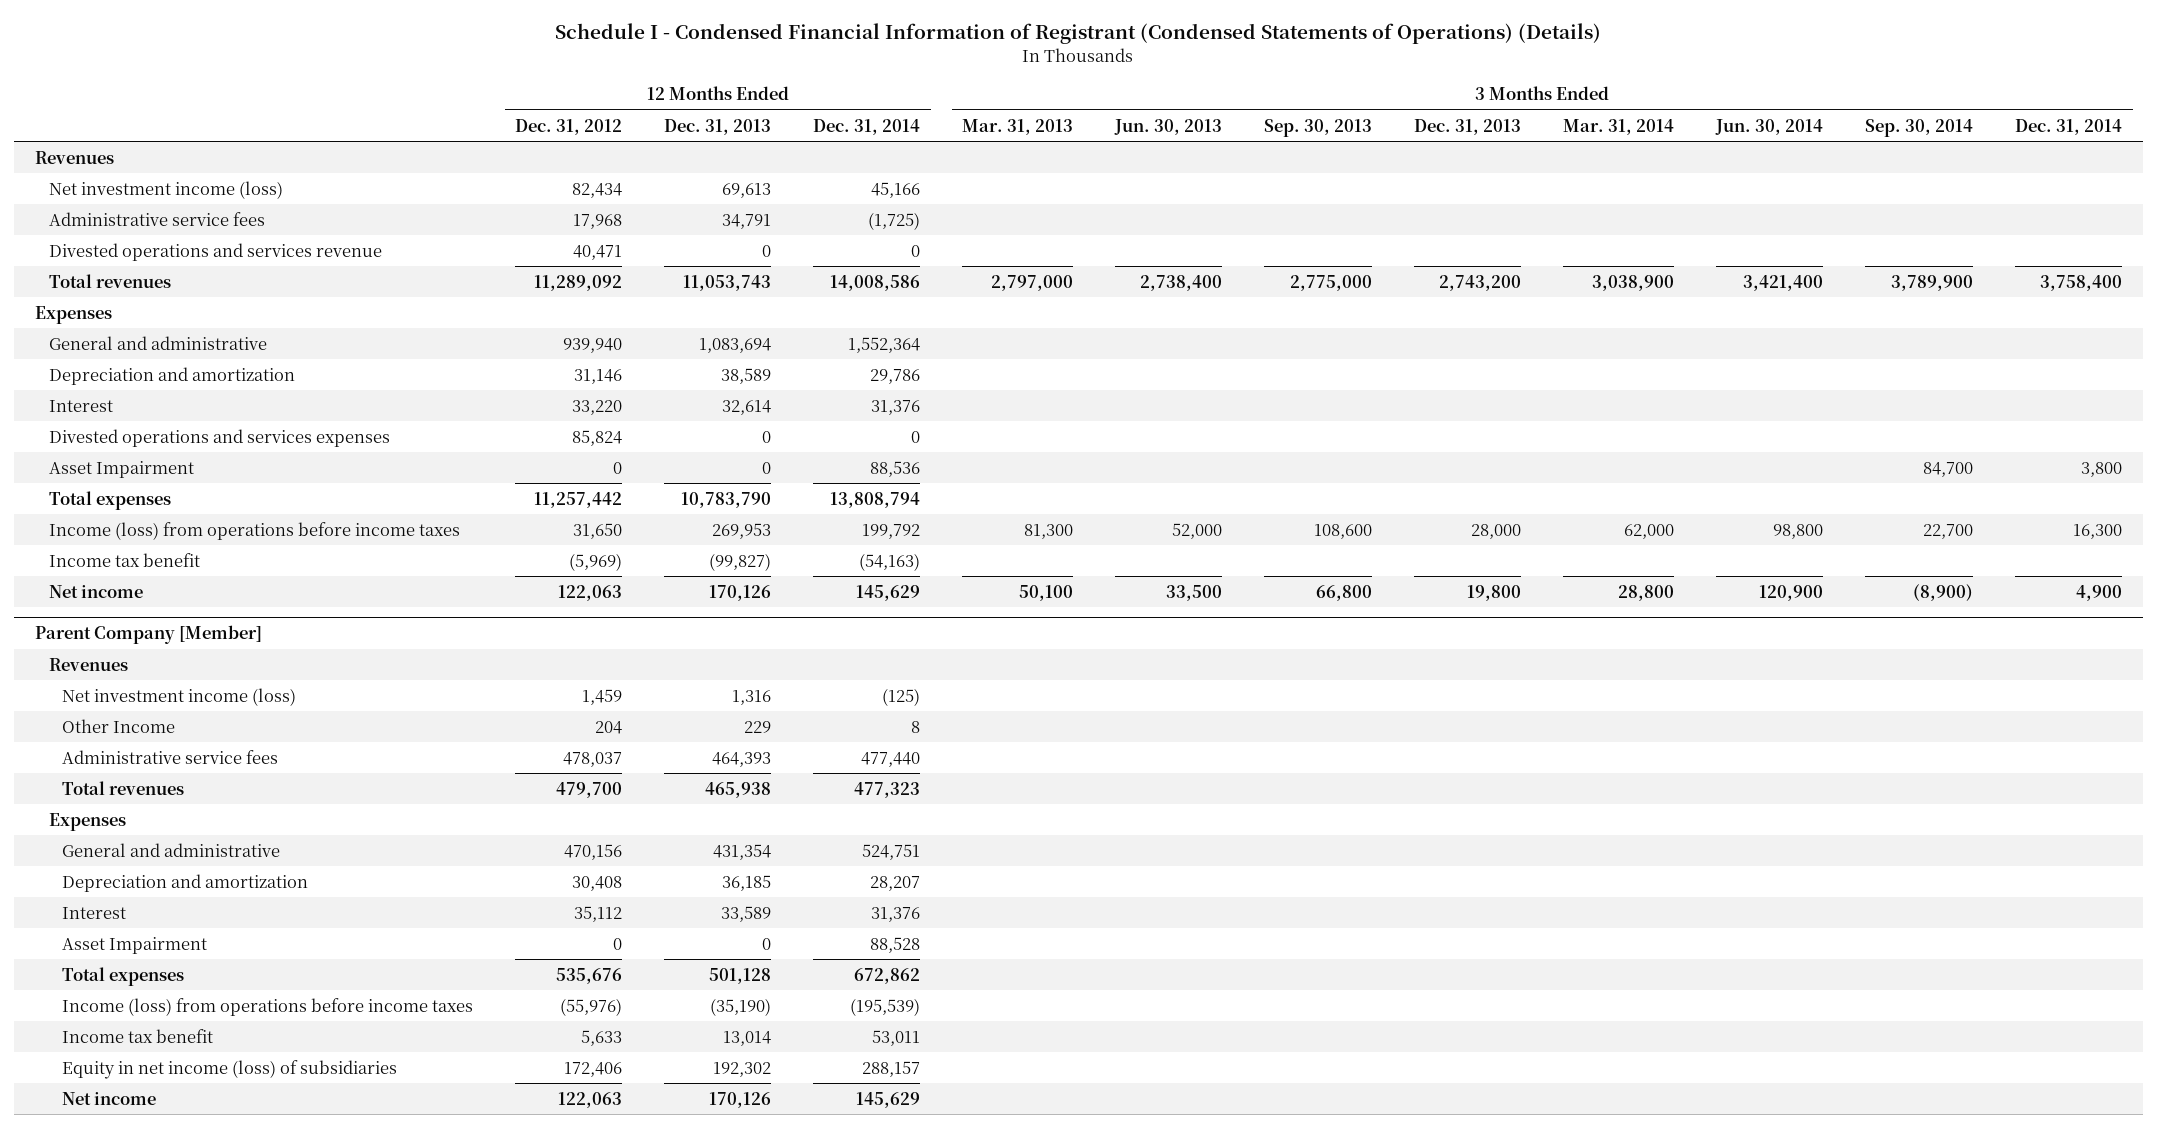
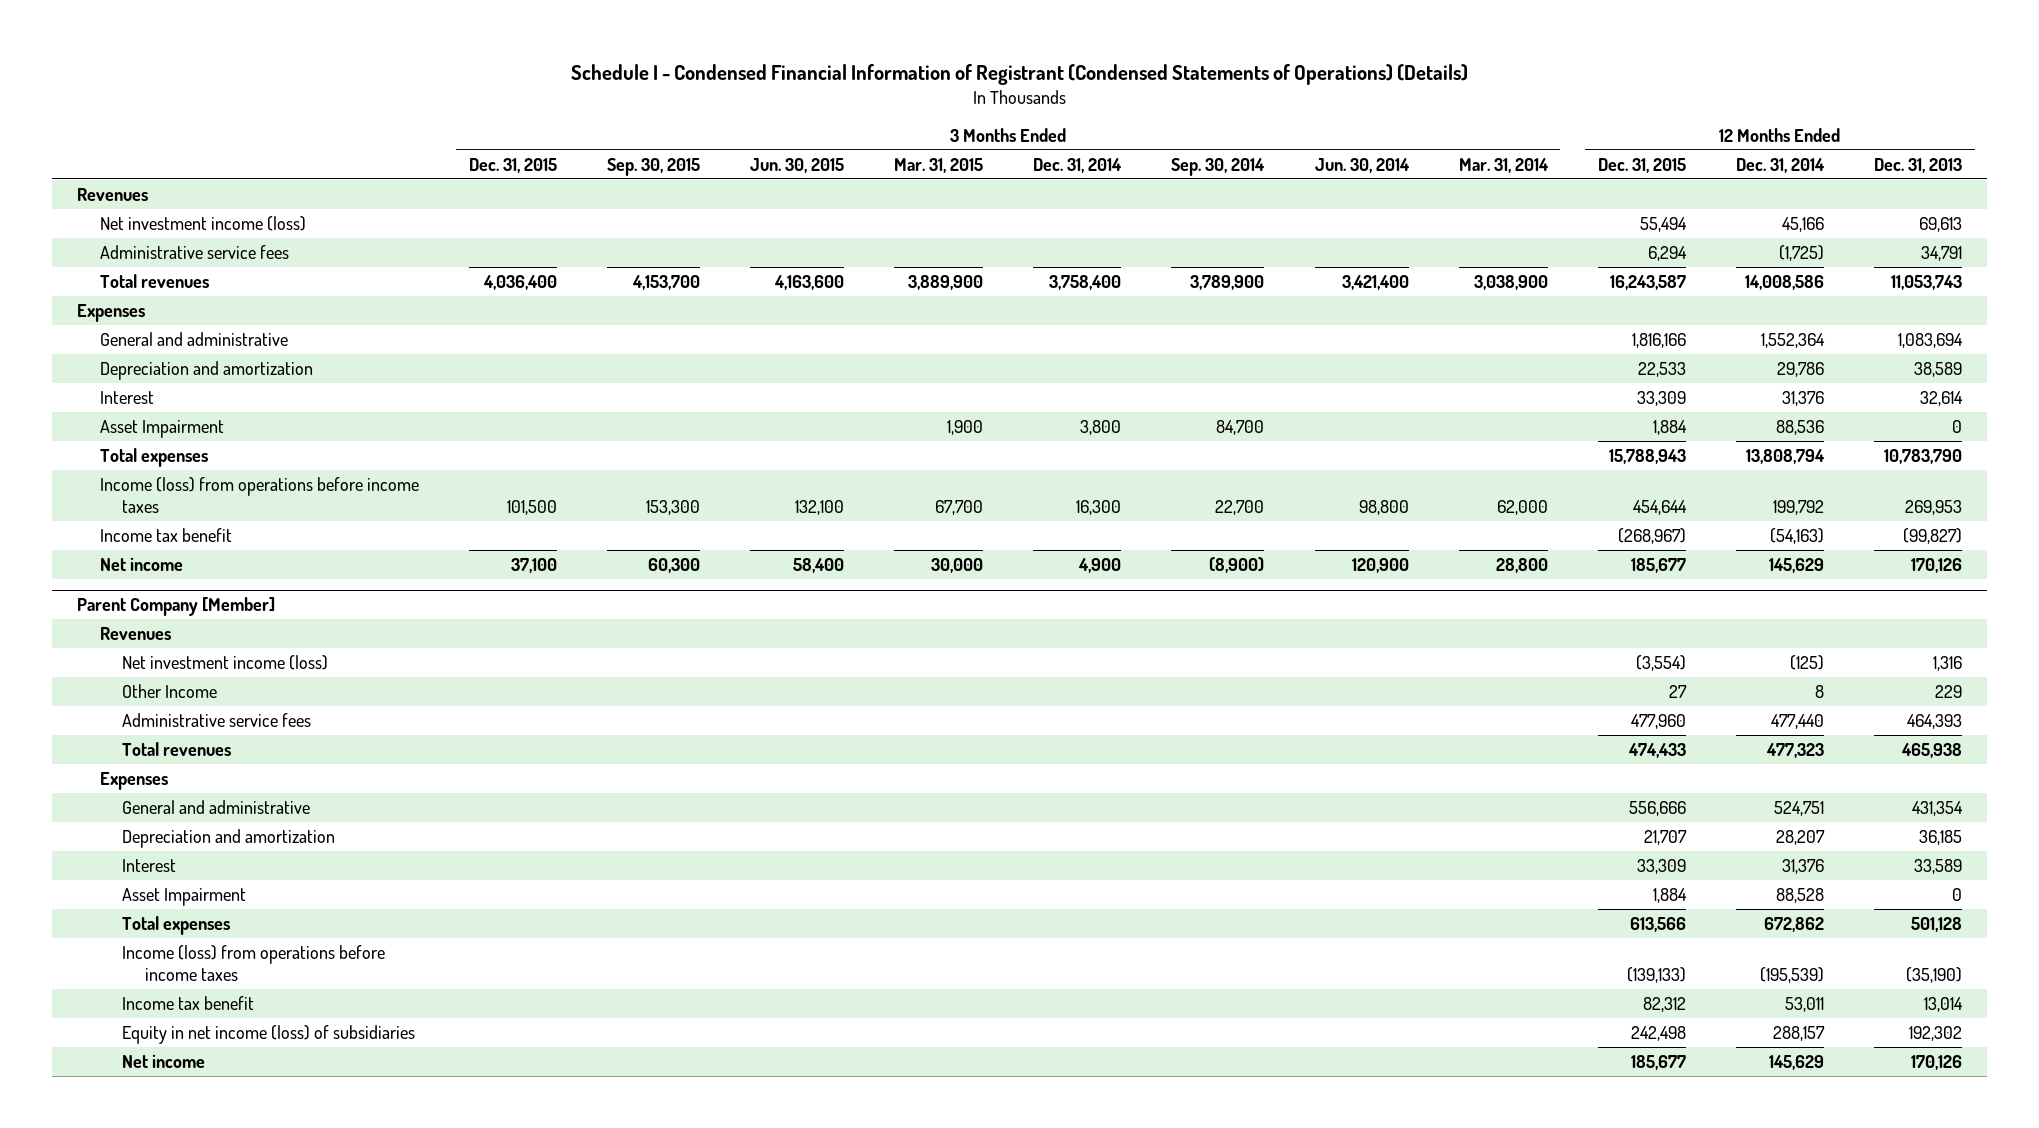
- | 12 Months Ended Dec. 31, 2012 | 12 Months Ended Dec. 31, 2013 | 12 Months Ended Dec. 31, 2014 | 3 Months Ended Mar. 31, 2013 | 3 Months Ended Jun. 30, 2013 | 3 Months Ended Sep. 30, 2013 | 3 Months Ended Dec. 31, 2013 | 3 Months Ended Mar. 31, 2014 | 3 Months Ended Jun. 30, 2014 | 3 Months Ended Sep. 30, 2014 | 3 Months Ended Dec. 31, 2014
+ | 3 Months Ended Dec. 31, 2015 | 3 Months Ended Sep. 30, 2015 | 3 Months Ended Jun. 30, 2015 | 3 Months Ended Mar. 31, 2015 | 3 Months Ended Dec. 31, 2014 | 3 Months Ended Sep. 30, 2014 | 3 Months Ended Jun. 30, 2014 | 3 Months Ended Mar. 31, 2014 | 12 Months Ended Dec. 31, 2015 | 12 Months Ended Dec. 31, 2014 | 12 Months Ended Dec. 31, 2013
- Divested operations and services revenue | 40,471 | 0 | 0 | | | | | | | |
- Divested operations and services expenses | 85,824 | 0 | 0 | | | | | | | |

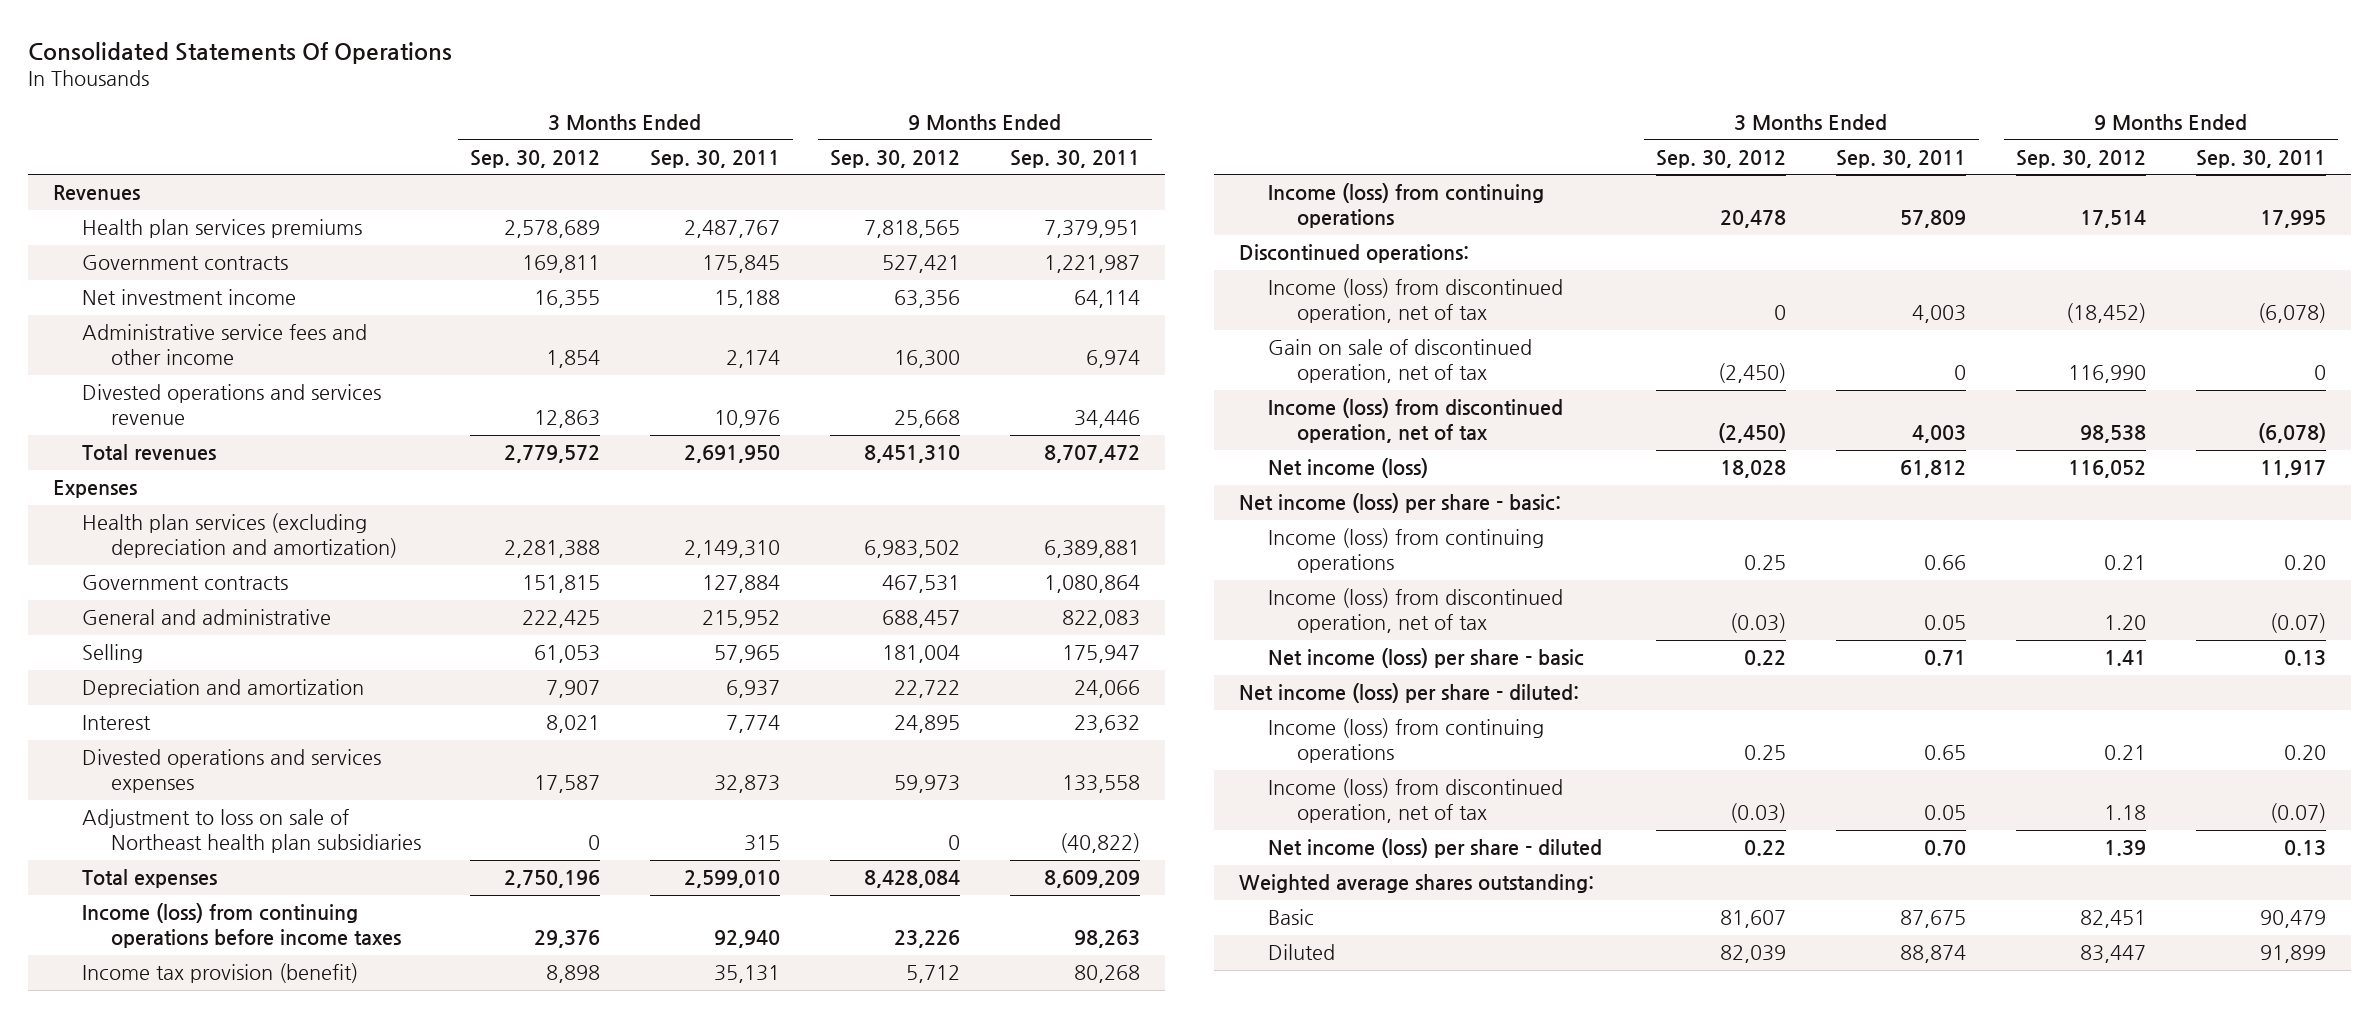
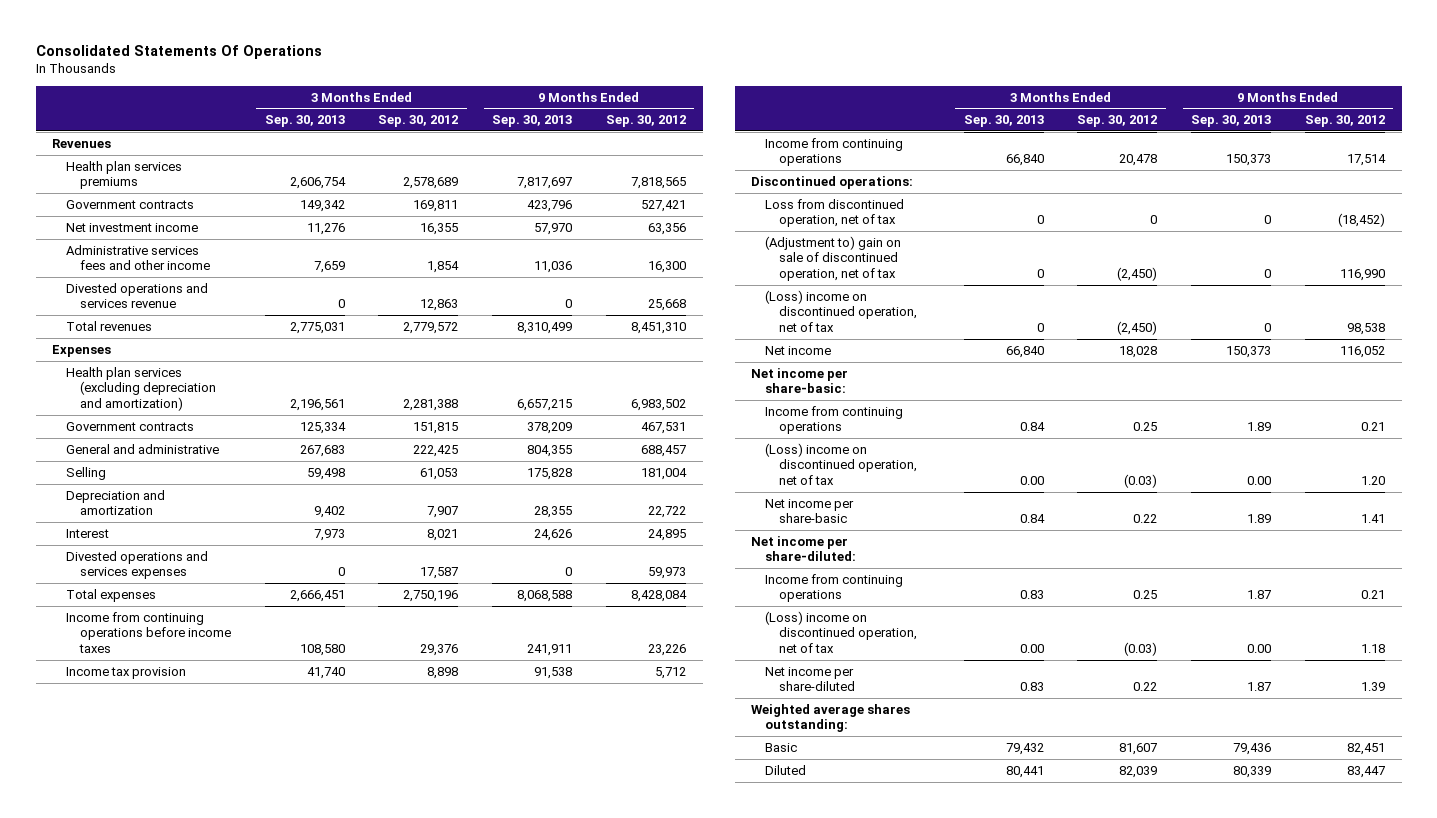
- | 3 Months Ended Sep. 30, 2012 | 3 Months Ended Sep. 30, 2011 | 9 Months Ended Sep. 30, 2012 | 9 Months Ended Sep. 30, 2011
+ | 3 Months Ended Sep. 30, 2013 | 3 Months Ended Sep. 30, 2012 | 9 Months Ended Sep. 30, 2013 | 9 Months Ended Sep. 30, 2012
- Administrative service fees and other income | 1,854 | 2,174 | 16,300 | 6,974
+ Administrative services fees and other income | 7,659 | 1,854 | 11,036 | 16,300
- Adjustment to loss on sale of Northeast health plan subsidiaries | 0 | 315 | 0 | (40,822)
- Income (loss) from continuing operations before income taxes | 29,376 | 92,940 | 23,226 | 98,263
- Income tax provision (benefit) | 8,898 | 35,131 | 5,712 | 80,268
- Income (loss) from continuing operations | 20,478 | 57,809 | 17,514 | 17,995
+ Income from continuing operations before income taxes | 108,580 | 29,376 | 241,911 | 23,226
+ Income tax provision | 41,740 | 8,898 | 91,538 | 5,712
+ Income from continuing operations | 66,840 | 20,478 | 150,373 | 17,514
- Income (loss) from discontinued operation, net of tax | 0 | 4,003 | (18,452) | (6,078)
- Gain on sale of discontinued operation, net of tax | (2,450) | 0 | 116,990 | 0
- Income (loss) from discontinued operation, net of tax | (2,450) | 4,003 | 98,538 | (6,078)
- Net income (loss) | 18,028 | 61,812 | 116,052 | 11,917
- Net income (loss) per share - basic:
- Income (loss) from continuing operations | 0.25 | 0.66 | 0.21 | 0.20
- Income (loss) from discontinued operation, net of tax | (0.03) | 0.05 | 1.20 | (0.07)
- Net income (loss) per share - basic | 0.22 | 0.71 | 1.41 | 0.13
- Net income (loss) per share - diluted:
- Income (loss) from continuing operations | 0.25 | 0.65 | 0.21 | 0.20
- Income (loss) from discontinued operation, net of tax | (0.03) | 0.05 | 1.18 | (0.07)
- Net income (loss) per share - diluted | 0.22 | 0.70 | 1.39 | 0.13
+ Loss from discontinued operation, net of tax | 0 | 0 | 0 | (18,452)
+ (Adjustment to) gain on sale of discontinued operation, net of tax | 0 | (2,450) | 0 | 116,990
+ (Loss) income on discontinued operation, net of tax | 0 | (2,450) | 0 | 98,538
+ Net income | 66,840 | 18,028 | 150,373 | 116,052
+ Net income per share-basic:
+ Income from continuing operations | 0.84 | 0.25 | 1.89 | 0.21
+ (Loss) income on discontinued operation, net of tax | 0.00 | (0.03) | 0.00 | 1.20
+ Net income per share-basic | 0.84 | 0.22 | 1.89 | 1.41
+ Net income per share-diluted:
+ Income from continuing operations | 0.83 | 0.25 | 1.87 | 0.21
+ (Loss) income on discontinued operation, net of tax | 0.00 | (0.03) | 0.00 | 1.18
+ Net income per share-diluted | 0.83 | 0.22 | 1.87 | 1.39

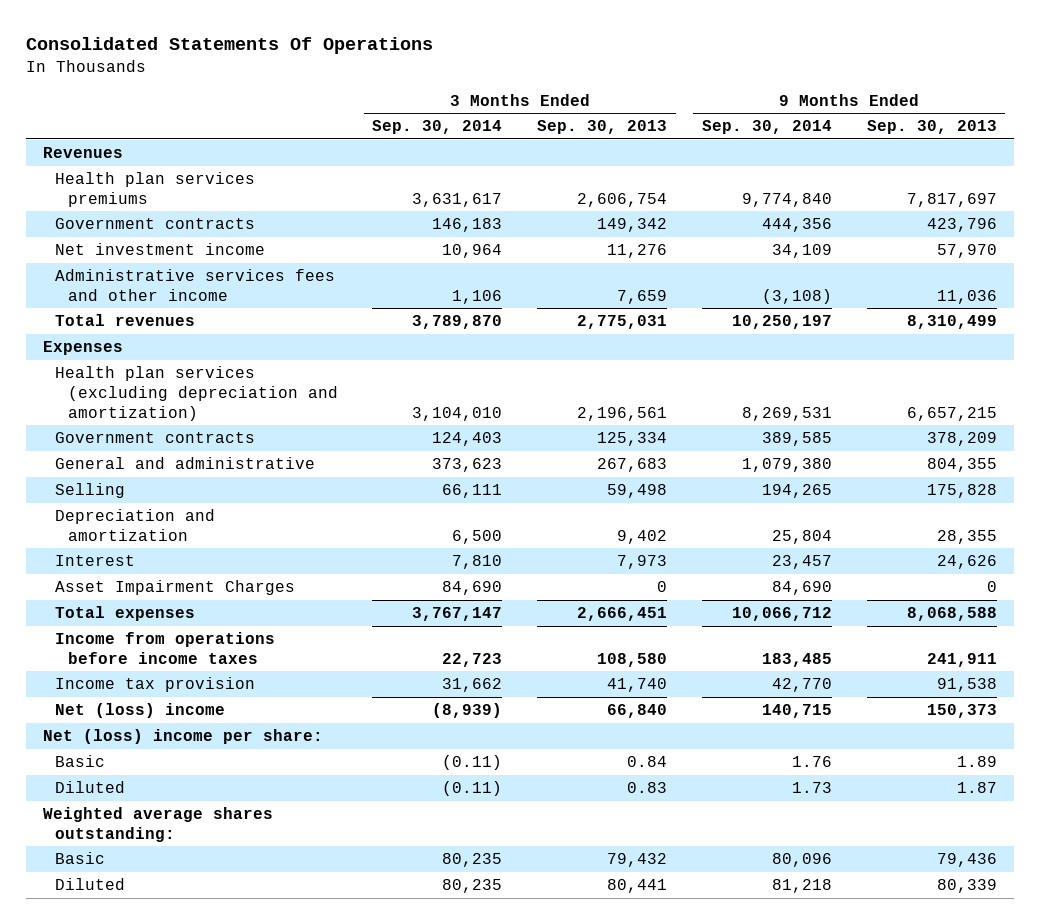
- | 3 Months Ended Sep. 30, 2013 | 3 Months Ended Sep. 30, 2012 | 9 Months Ended Sep. 30, 2013 | 9 Months Ended Sep. 30, 2012
+ | 3 Months Ended Sep. 30, 2014 | 3 Months Ended Sep. 30, 2013 | 9 Months Ended Sep. 30, 2014 | 9 Months Ended Sep. 30, 2013
- Divested operations and services revenue | 0 | 12,863 | 0 | 25,668
- Divested operations and services expenses | 0 | 17,587 | 0 | 59,973
+ Asset Impairment Charges | 84,690 | 0 | 84,690 | 0
- Income from continuing operations before income taxes | 108,580 | 29,376 | 241,911 | 23,226
+ Income from operations before income taxes | 22,723 | 108,580 | 183,485 | 241,911
- Income from continuing operations | 66,840 | 20,478 | 150,373 | 17,514
- Discontinued operations:
- Loss from discontinued operation, net of tax | 0 | 0 | 0 | (18,452)
- (Adjustment to) gain on sale of discontinued operation, net of tax | 0 | (2,450) | 0 | 116,990
- (Loss) income on discontinued operation, net of tax | 0 | (2,450) | 0 | 98,538
- Net income | 66,840 | 18,028 | 150,373 | 116,052
- Net income per share-basic:
- Income from continuing operations | 0.84 | 0.25 | 1.89 | 0.21
- (Loss) income on discontinued operation, net of tax | 0.00 | (0.03) | 0.00 | 1.20
- Net income per share-basic | 0.84 | 0.22 | 1.89 | 1.41
- Net income per share-diluted:
- Income from continuing operations | 0.83 | 0.25 | 1.87 | 0.21
- (Loss) income on discontinued operation, net of tax | 0.00 | (0.03) | 0.00 | 1.18
- Net income per share-diluted | 0.83 | 0.22 | 1.87 | 1.39
+ Net (loss) income | (8,939) | 66,840 | 140,715 | 150,373
+ Net (loss) income per share:
+ Basic | (0.11) | 0.84 | 1.76 | 1.89
+ Diluted | (0.11) | 0.83 | 1.73 | 1.87

